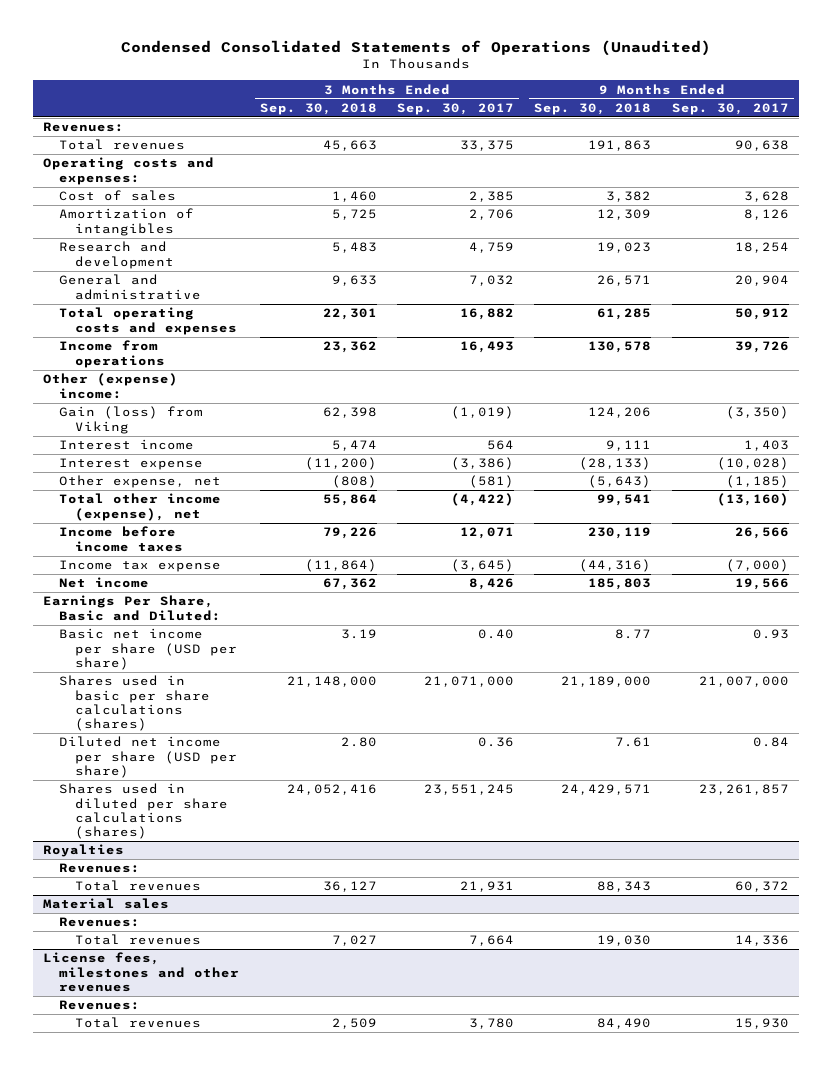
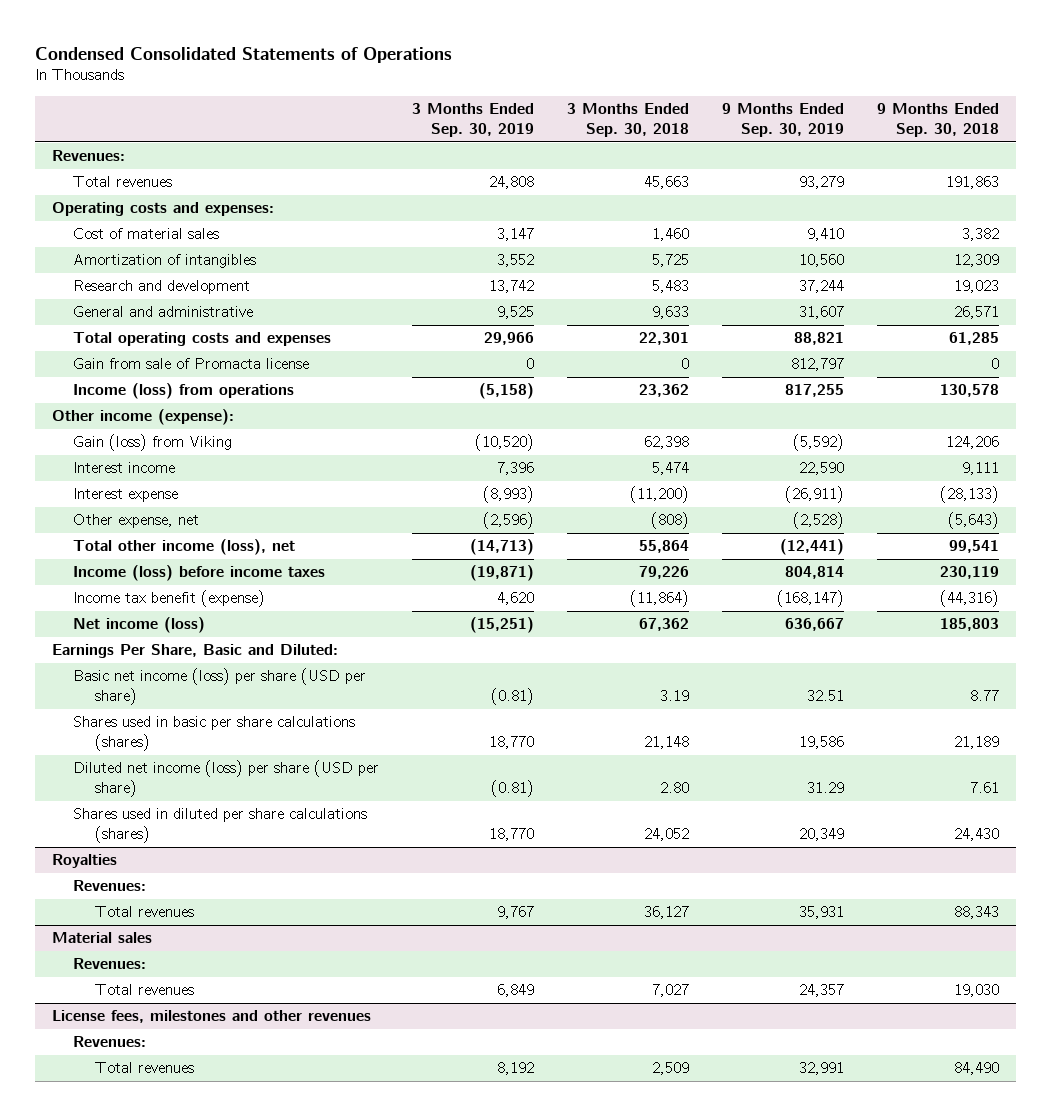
- Condensed Consolidated Statements of Operations (Unaudited)
+ Condensed Consolidated Statements of Operations
- | 3 Months Ended Sep. 30, 2018 | 3 Months Ended Sep. 30, 2017 | 9 Months Ended Sep. 30, 2018 | 9 Months Ended Sep. 30, 2017
+ | 3 Months Ended Sep. 30, 2019 | 3 Months Ended Sep. 30, 2018 | 9 Months Ended Sep. 30, 2019 | 9 Months Ended Sep. 30, 2018
- Cost of sales | 1,460 | 2,385 | 3,382 | 3,628
+ Cost of material sales | 3,147 | 1,460 | 9,410 | 3,382
- Income from operations | 23,362 | 16,493 | 130,578 | 39,726
- Other (expense) income:
+ Gain from sale of Promacta license | 0 | 0 | 812,797 | 0
+ Income (loss) from operations | (5,158) | 23,362 | 817,255 | 130,578
+ Other income (expense):
- Total other income (expense), net | 55,864 | (4,422) | 99,541 | (13,160)
- Income before income taxes | 79,226 | 12,071 | 230,119 | 26,566
- Income tax expense | (11,864) | (3,645) | (44,316) | (7,000)
- Net income | 67,362 | 8,426 | 185,803 | 19,566
+ Total other income (loss), net | (14,713) | 55,864 | (12,441) | 99,541
+ Income (loss) before income taxes | (19,871) | 79,226 | 804,814 | 230,119
+ Income tax benefit (expense) | 4,620 | (11,864) | (168,147) | (44,316)
+ Net income (loss) | (15,251) | 67,362 | 636,667 | 185,803
- Basic net income per share (USD per share) | 3.19 | 0.40 | 8.77 | 0.93
- Shares used in basic per share calculations (shares) | 21,148,000 | 21,071,000 | 21,189,000 | 21,007,000
- Diluted net income per share (USD per share) | 2.80 | 0.36 | 7.61 | 0.84
- Shares used in diluted per share calculations (shares) | 24,052,416 | 23,551,245 | 24,429,571 | 23,261,857
+ Basic net income (loss) per share (USD per share) | (0.81) | 3.19 | 32.51 | 8.77
+ Shares used in basic per share calculations (shares) | 18,770 | 21,148 | 19,586 | 21,189
+ Diluted net income (loss) per share (USD per share) | (0.81) | 2.80 | 31.29 | 7.61
+ Shares used in diluted per share calculations (shares) | 18,770 | 24,052 | 20,349 | 24,430

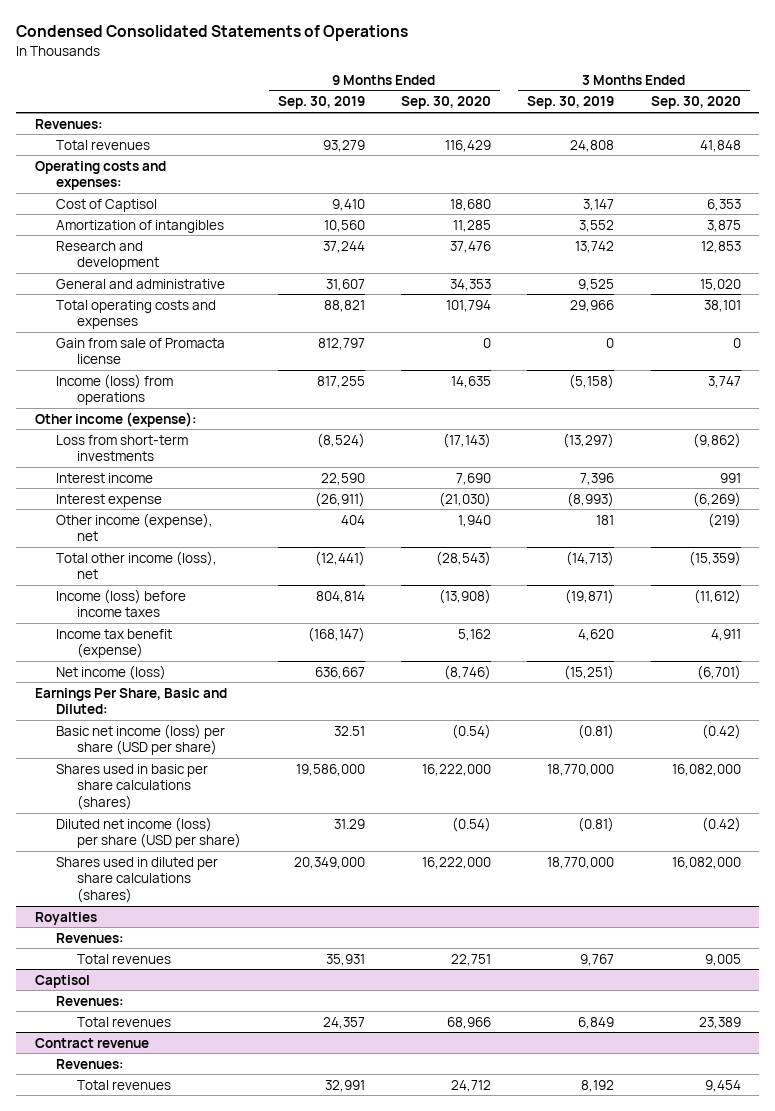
- | 3 Months Ended Sep. 30, 2019 | 3 Months Ended Sep. 30, 2018 | 9 Months Ended Sep. 30, 2019 | 9 Months Ended Sep. 30, 2018
+ | 9 Months Ended Sep. 30, 2019 | 9 Months Ended Sep. 30, 2020 | 3 Months Ended Sep. 30, 2019 | 3 Months Ended Sep. 30, 2020
- Cost of material sales | 3,147 | 1,460 | 9,410 | 3,382
+ Cost of Captisol | 9,410 | 18,680 | 3,147 | 6,353
- Gain (loss) from Viking | (10,520) | 62,398 | (5,592) | 124,206
+ Loss from short-term investments | (8,524) | (17,143) | (13,297) | (9,862)
- Other expense, net | (2,596) | (808) | (2,528) | (5,643)
+ Other income (expense), net | 404 | 1,940 | 181 | (219)
- Shares used in basic per share calculations (shares) | 18,770 | 21,148 | 19,586 | 21,189
+ Shares used in basic per share calculations (shares) | 19,586,000 | 16,222,000 | 18,770,000 | 16,082,000
- Shares used in diluted per share calculations (shares) | 18,770 | 24,052 | 20,349 | 24,430
+ Shares used in diluted per share calculations (shares) | 20,349,000 | 16,222,000 | 18,770,000 | 16,082,000
- Material sales
+ Captisol
- License fees, milestones and other revenues
+ Contract revenue

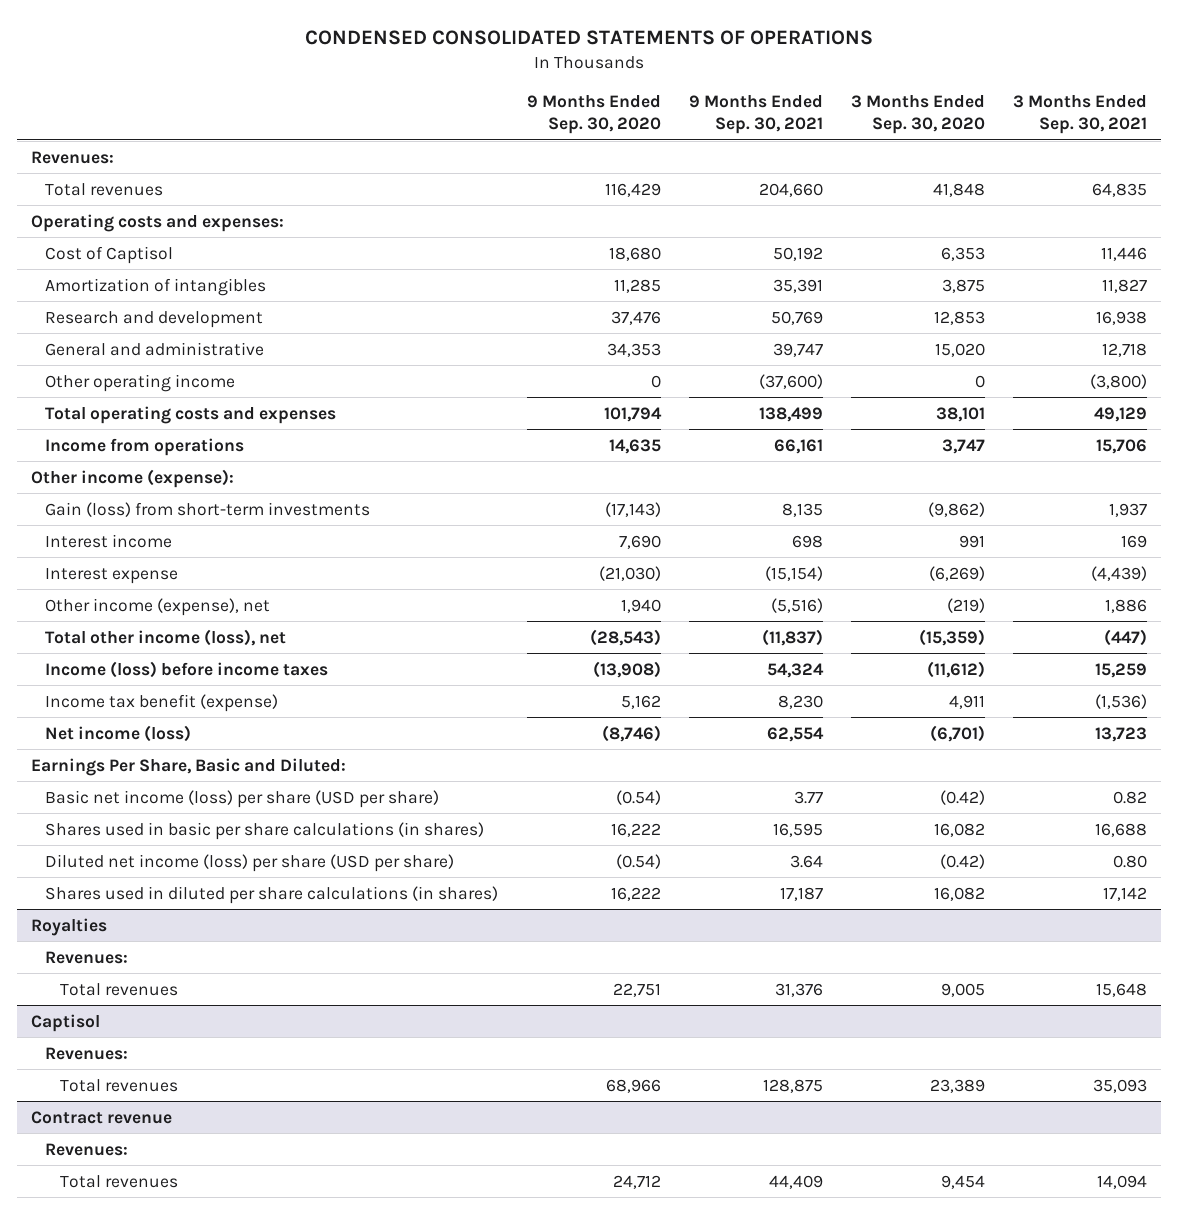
- Condensed Consolidated Statements of Operations
+ CONDENSED CONSOLIDATED STATEMENTS OF OPERATIONS
- | 9 Months Ended Sep. 30, 2019 | 9 Months Ended Sep. 30, 2020 | 3 Months Ended Sep. 30, 2019 | 3 Months Ended Sep. 30, 2020
+ | 9 Months Ended Sep. 30, 2020 | 9 Months Ended Sep. 30, 2021 | 3 Months Ended Sep. 30, 2020 | 3 Months Ended Sep. 30, 2021
+ Other operating income | 0 | (37,600) | 0 | (3,800)
- Gain from sale of Promacta license | 812,797 | 0 | 0 | 0
- Income (loss) from operations | 817,255 | 14,635 | (5,158) | 3,747
+ Income from operations | 14,635 | 66,161 | 3,747 | 15,706
- Loss from short-term investments | (8,524) | (17,143) | (13,297) | (9,862)
+ Gain (loss) from short-term investments | (17,143) | 8,135 | (9,862) | 1,937
- Shares used in basic per share calculations (shares) | 19,586,000 | 16,222,000 | 18,770,000 | 16,082,000
+ Shares used in basic per share calculations (in shares) | 16,222 | 16,595 | 16,082 | 16,688
- Shares used in diluted per share calculations (shares) | 20,349,000 | 16,222,000 | 18,770,000 | 16,082,000
+ Shares used in diluted per share calculations (in shares) | 16,222 | 17,187 | 16,082 | 17,142

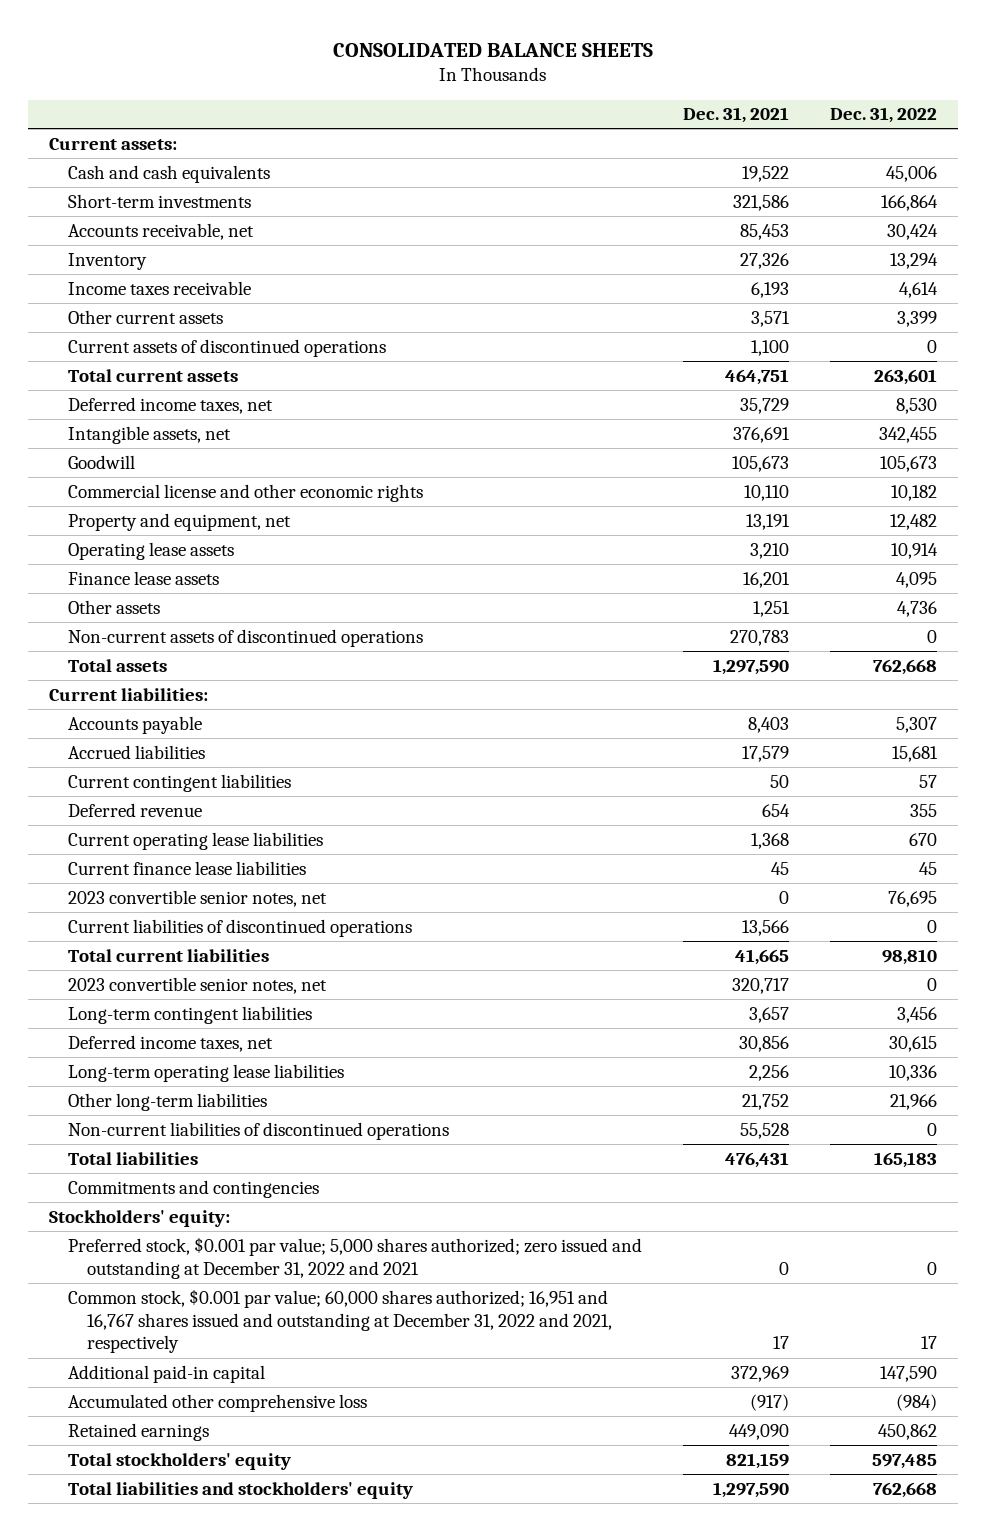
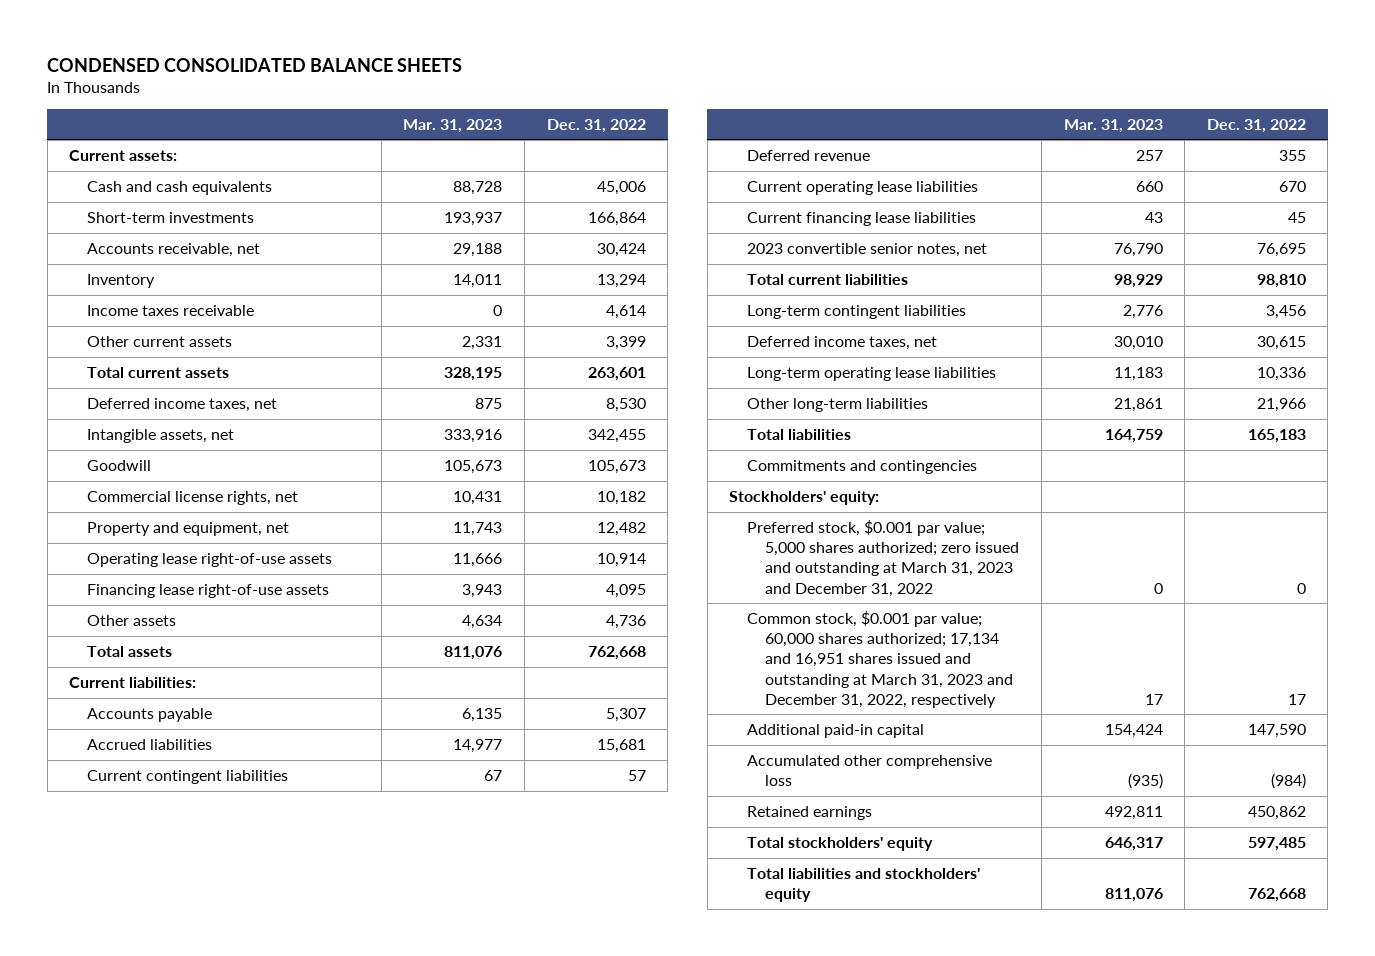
- CONSOLIDATED BALANCE SHEETS
+ CONDENSED CONSOLIDATED BALANCE SHEETS
- | Dec. 31, 2021 | Dec. 31, 2022
+ | Mar. 31, 2023 | Dec. 31, 2022
- Current assets of discontinued operations | 1,100 | 0
- Commercial license and other economic rights | 10,110 | 10,182
+ Commercial license rights, net | 10,431 | 10,182
- Operating lease assets | 3,210 | 10,914
- Finance lease assets | 16,201 | 4,095
+ Operating lease right-of-use assets | 11,666 | 10,914
+ Financing lease right-of-use assets | 3,943 | 4,095
- Non-current assets of discontinued operations | 270,783 | 0
- Current finance lease liabilities | 45 | 45
+ Current financing lease liabilities | 43 | 45
- Current liabilities of discontinued operations | 13,566 | 0
- 2023 convertible senior notes, net | 320,717 | 0
- Non-current liabilities of discontinued operations | 55,528 | 0
- Preferred stock, $0.001 par value; 5,000 shares authorized; zero issued and outstanding at December 31, 2022 and 2021 | 0 | 0
- Common stock, $0.001 par value; 60,000 shares authorized; 16,951 and 16,767 shares issued and outstanding at December 31, 2022 and 2021, respectively | 17 | 17
+ Preferred stock, $0.001 par value; 5,000 shares authorized; zero issued and outstanding at March 31, 2023 and December 31, 2022 | 0 | 0
+ Common stock, $0.001 par value; 60,000 shares authorized; 17,134 and 16,951 shares issued and outstanding at March 31, 2023 and December 31, 2022, respectively | 17 | 17

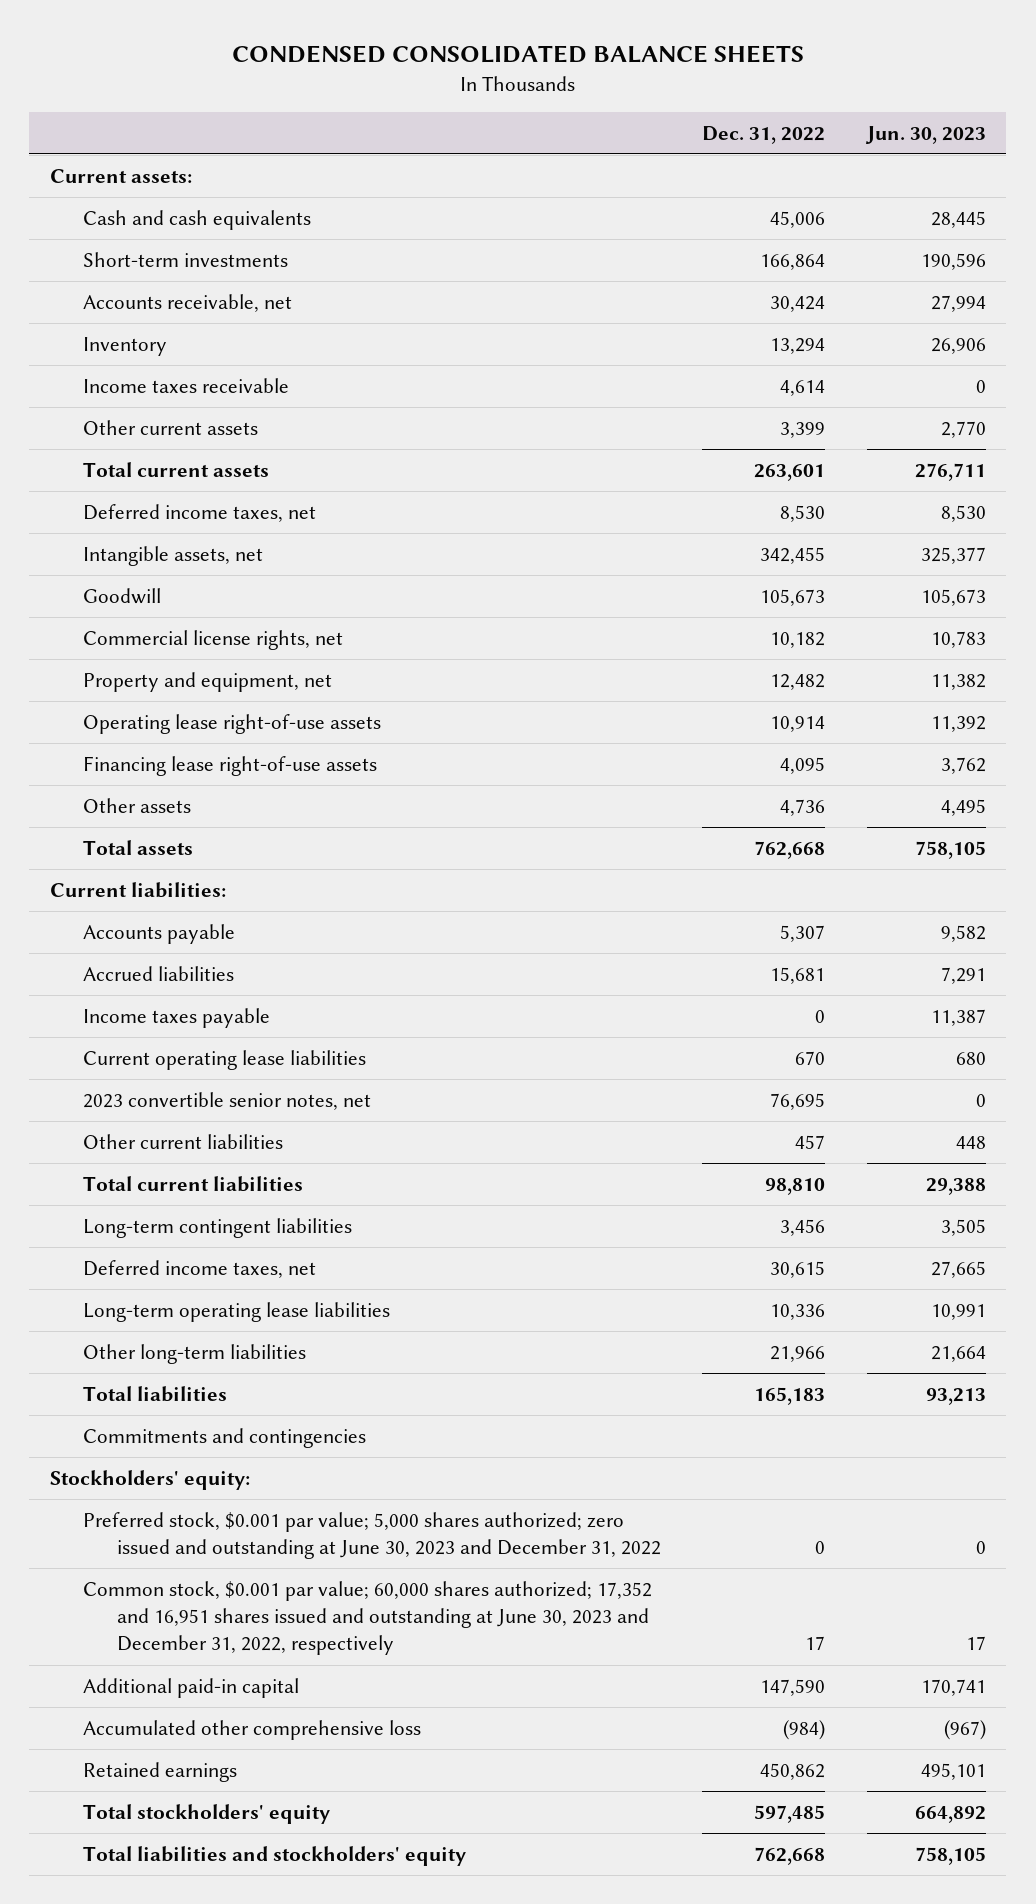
- | Mar. 31, 2023 | Dec. 31, 2022
+ | Dec. 31, 2022 | Jun. 30, 2023
- Current contingent liabilities | 67 | 57
- Deferred revenue | 257 | 355
+ Income taxes payable | 0 | 11,387
- Current financing lease liabilities | 43 | 45
+ Other current liabilities | 457 | 448
- Preferred stock, $0.001 par value; 5,000 shares authorized; zero issued and outstanding at March 31, 2023 and December 31, 2022 | 0 | 0
- Common stock, $0.001 par value; 60,000 shares authorized; 17,134 and 16,951 shares issued and outstanding at March 31, 2023 and December 31, 2022, respectively | 17 | 17
+ Preferred stock, $0.001 par value; 5,000 shares authorized; zero issued and outstanding at June 30, 2023 and December 31, 2022 | 0 | 0
+ Common stock, $0.001 par value; 60,000 shares authorized; 17,352 and 16,951 shares issued and outstanding at June 30, 2023 and December 31, 2022, respectively | 17 | 17

